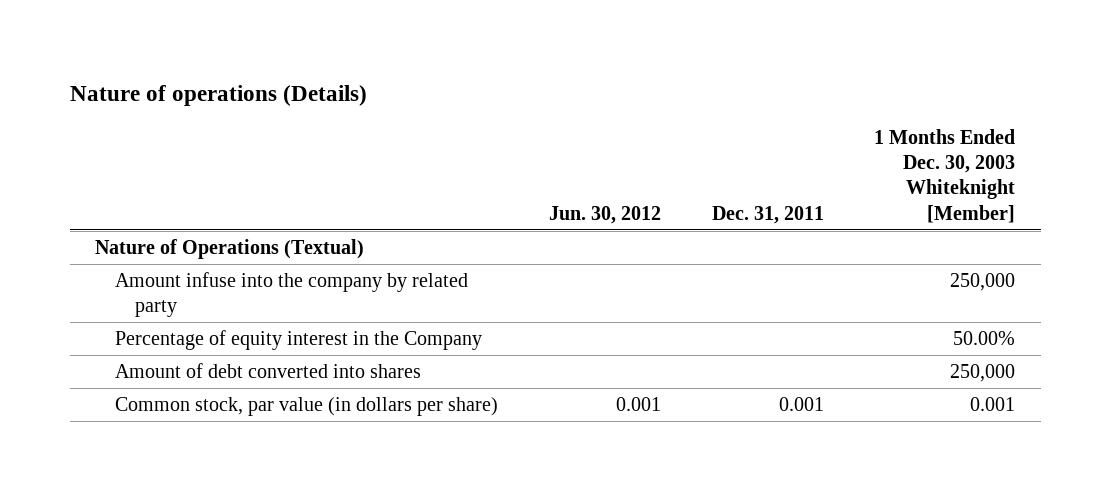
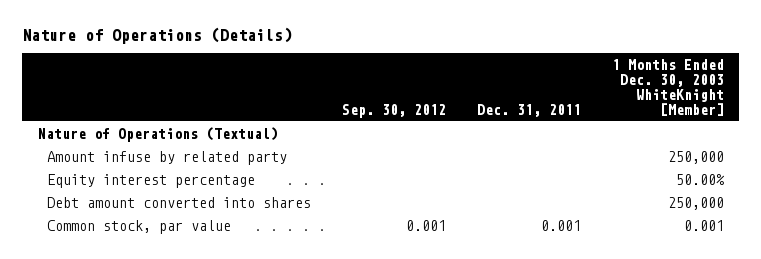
- Nature of operations (Details)
+ Nature of Operations (Details)
- | Jun. 30, 2012 | Dec. 31, 2011 | 1 Months Ended Dec. 30, 2003 Whiteknight [Member]
+ | Sep. 30, 2012 | Dec. 31, 2011 | 1 Months Ended Dec. 30, 2003 WhiteKnight [Member]
- Amount infuse into the company by related party | | | 250,000
- Percentage of equity interest in the Company | | | 50.00%
- Amount of debt converted into shares | | | 250,000
- Common stock, par value (in dollars per share) | 0.001 | 0.001 | 0.001
+ Amount infuse by related party | | | 250,000
+ Equity interest percentage | | | 50.00%
+ Debt amount converted into shares | | | 250,000
+ Common stock, par value | 0.001 | 0.001 | 0.001

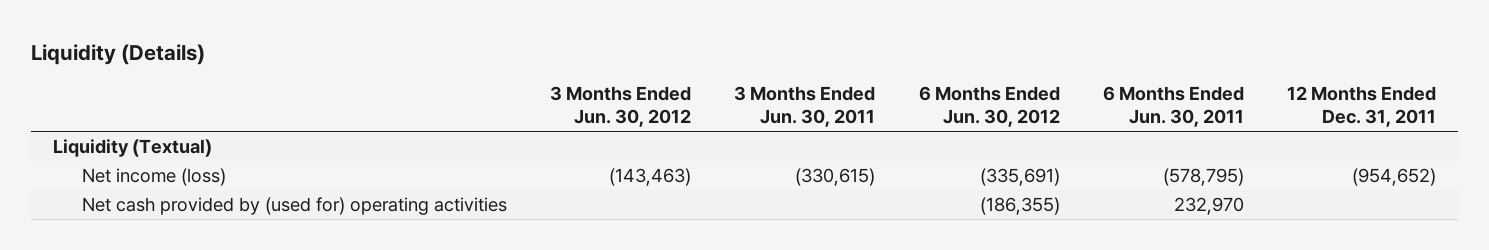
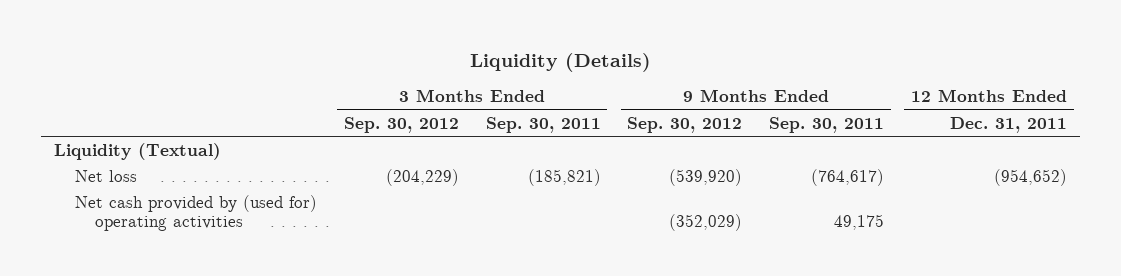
- | 3 Months Ended Jun. 30, 2012 | 3 Months Ended Jun. 30, 2011 | 6 Months Ended Jun. 30, 2012 | 6 Months Ended Jun. 30, 2011 | 12 Months Ended Dec. 31, 2011
+ | 3 Months Ended Sep. 30, 2012 | 3 Months Ended Sep. 30, 2011 | 9 Months Ended Sep. 30, 2012 | 9 Months Ended Sep. 30, 2011 | 12 Months Ended Dec. 31, 2011
- Net income (loss) | (143,463) | (330,615) | (335,691) | (578,795) | (954,652)
+ Net loss | (204,229) | (185,821) | (539,920) | (764,617) | (954,652)

